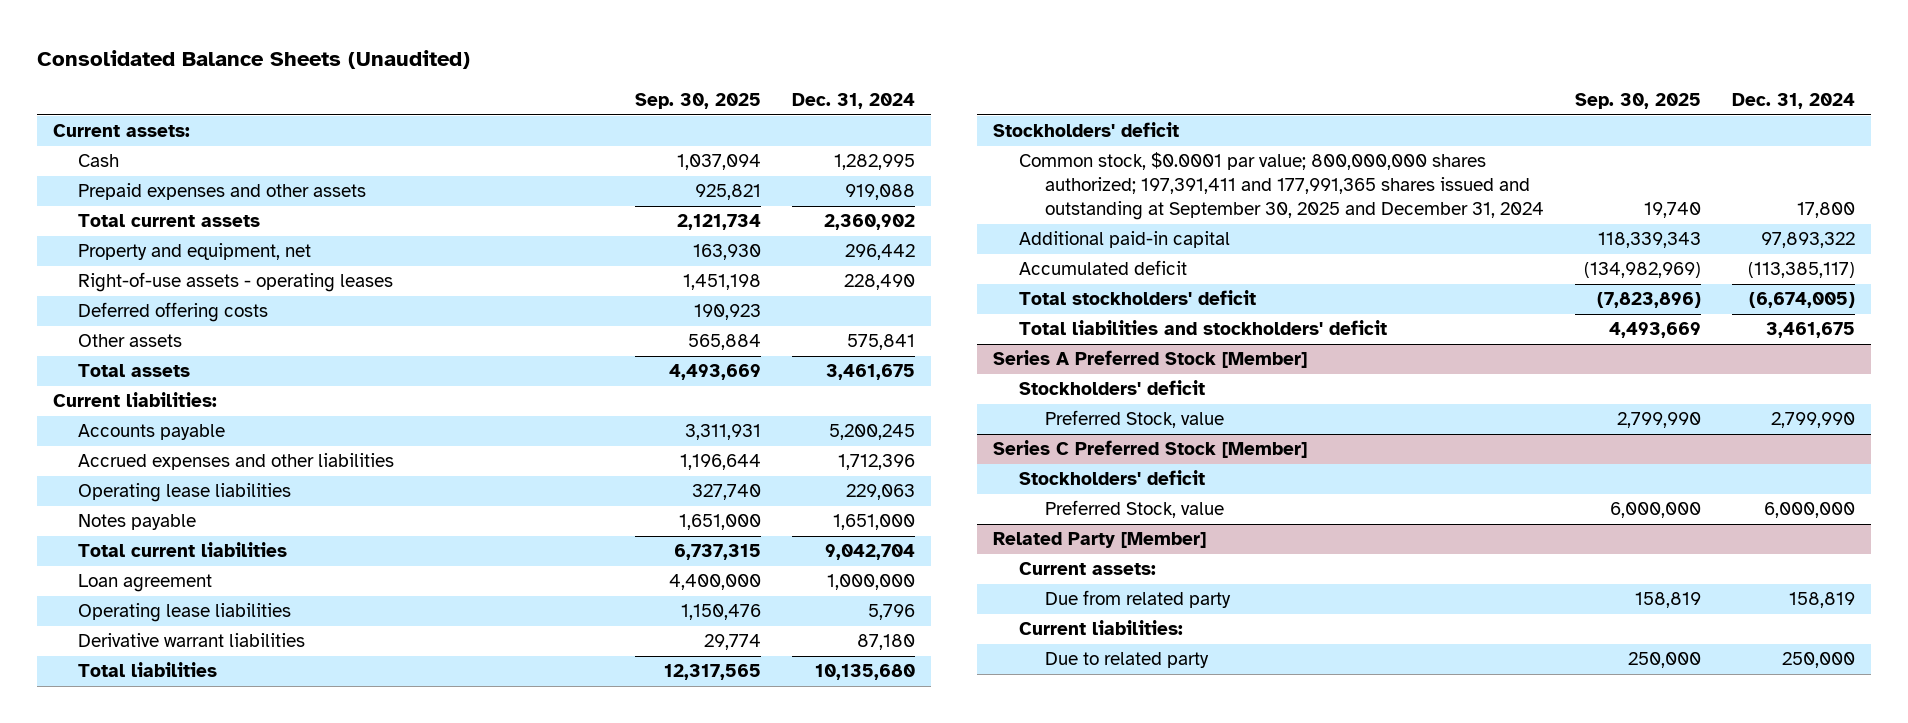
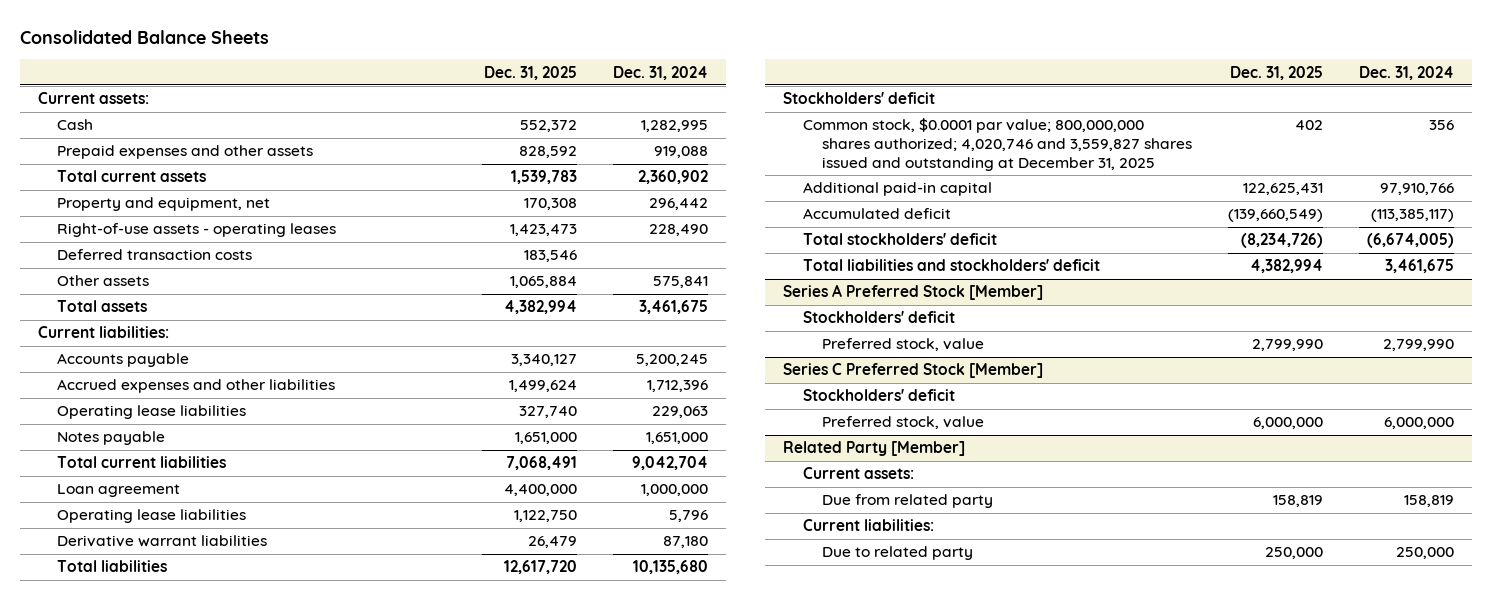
- Consolidated Balance Sheets (Unaudited)
+ Consolidated Balance Sheets
- | Sep. 30, 2025 | Dec. 31, 2024
+ | Dec. 31, 2025 | Dec. 31, 2024
- Deferred offering costs | 190,923 |
+ Deferred transaction costs | 183,546 |
- Common stock, $0.0001 par value; 800,000,000 shares authorized; 197,391,411 and 177,991,365 shares issued and outstanding at September 30, 2025 and December 31, 2024 | 19,740 | 17,800
- Additional paid-in capital | 118,339,343 | 97,893,322
+ Common stock, $0.0001 par value; 800,000,000 shares authorized; 4,020,746 and 3,559,827 shares issued and outstanding at December 31, 2025 | 402 | 356
+ Additional paid-in capital | 122,625,431 | 97,910,766
@ Series A Preferred Stock [Member]
- Preferred Stock, value | 2,799,990 | 2,799,990
+ Preferred stock, value | 2,799,990 | 2,799,990
@ Series C Preferred Stock [Member]
- Preferred Stock, value | 6,000,000 | 6,000,000
+ Preferred stock, value | 6,000,000 | 6,000,000

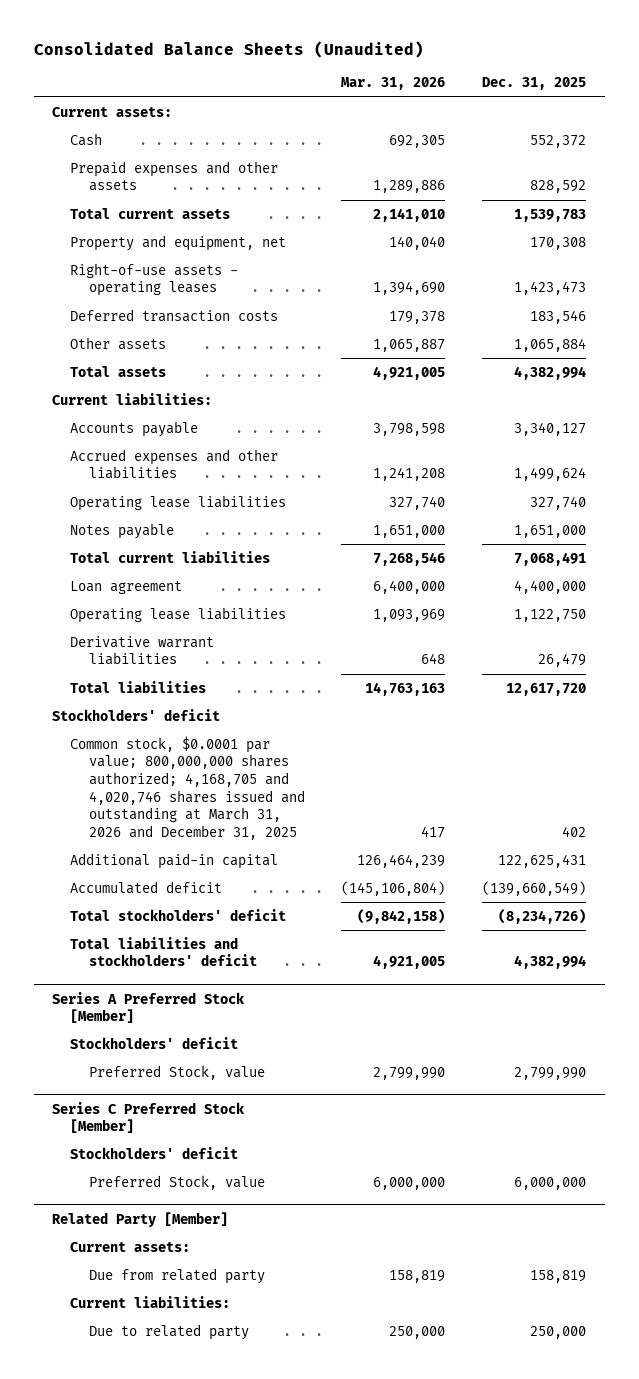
- Consolidated Balance Sheets
+ Consolidated Balance Sheets (Unaudited)
- | Dec. 31, 2025 | Dec. 31, 2024
+ | Mar. 31, 2026 | Dec. 31, 2025
- Common stock, $0.0001 par value; 800,000,000 shares authorized; 4,020,746 and 3,559,827 shares issued and outstanding at December 31, 2025 | 402 | 356
+ Common stock, $0.0001 par value; 800,000,000 shares authorized; 4,168,705 and 4,020,746 shares issued and outstanding at March 31, 2026 and December 31, 2025 | 417 | 402
@ Series A Preferred Stock [Member]
- Preferred stock, value | 2,799,990 | 2,799,990
+ Preferred Stock, value | 2,799,990 | 2,799,990
@ Series C Preferred Stock [Member]
- Preferred stock, value | 6,000,000 | 6,000,000
+ Preferred Stock, value | 6,000,000 | 6,000,000

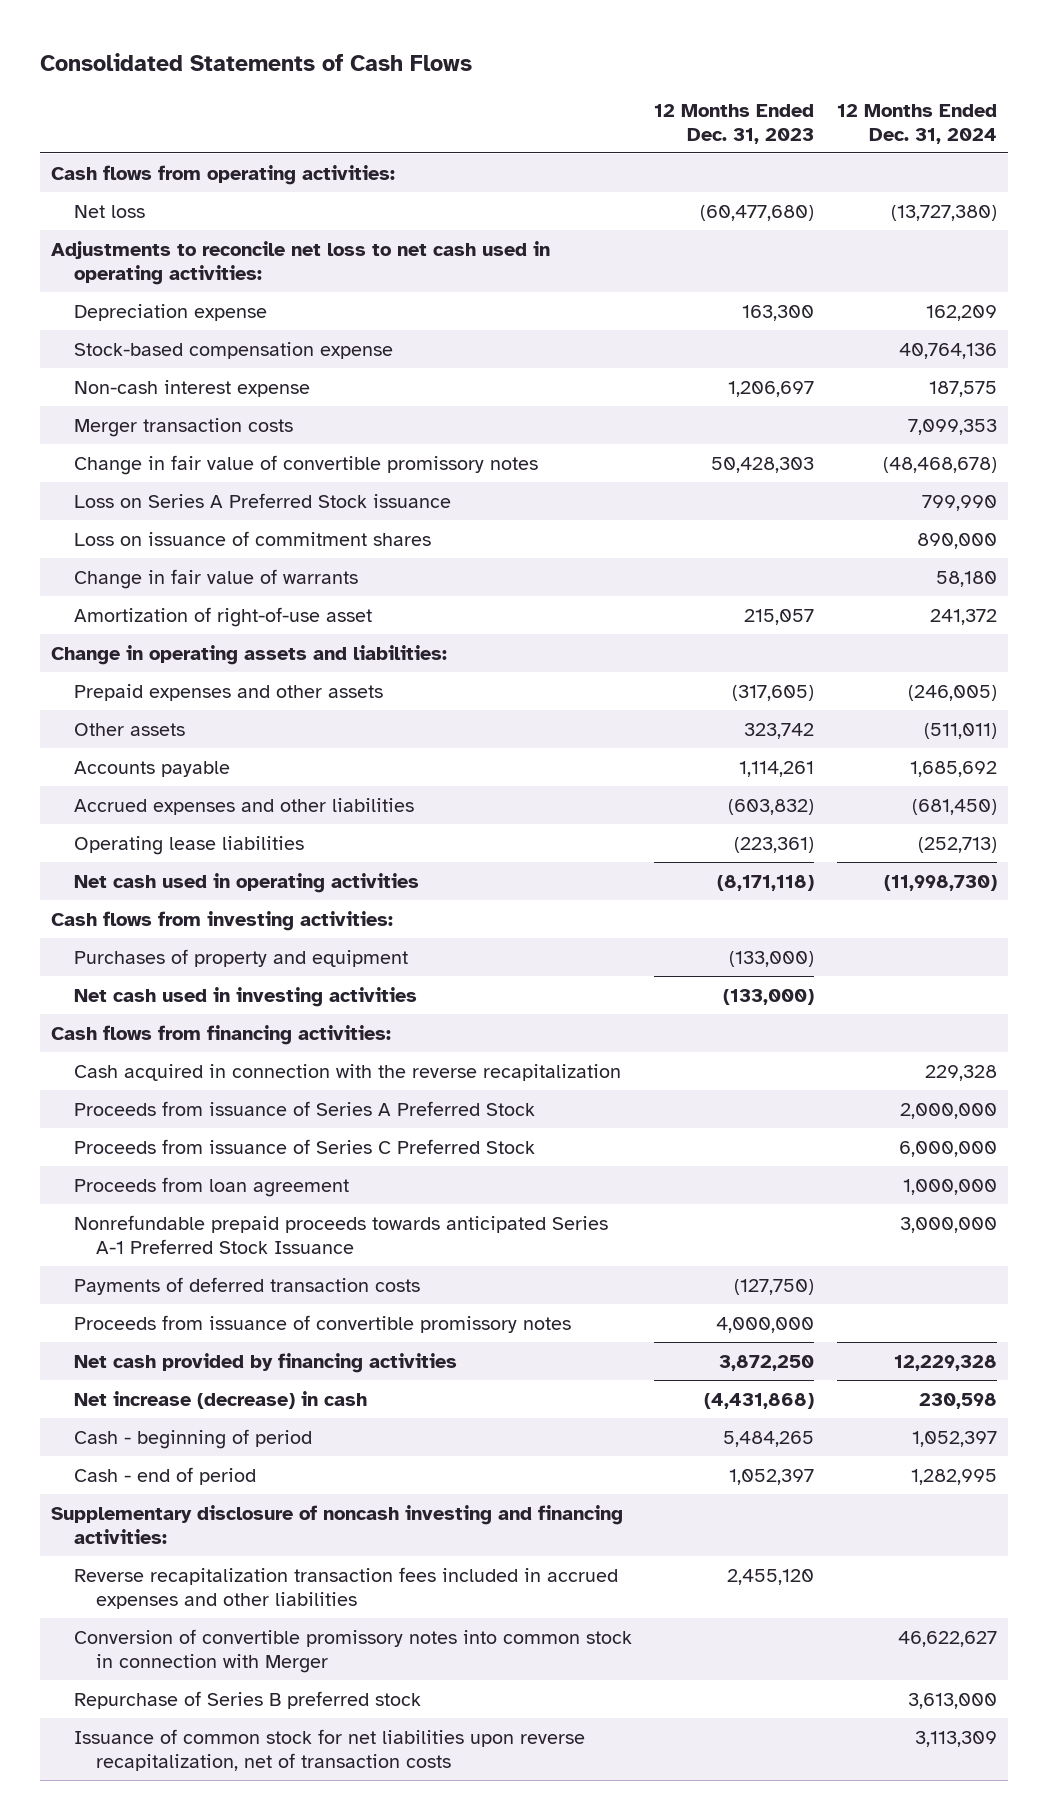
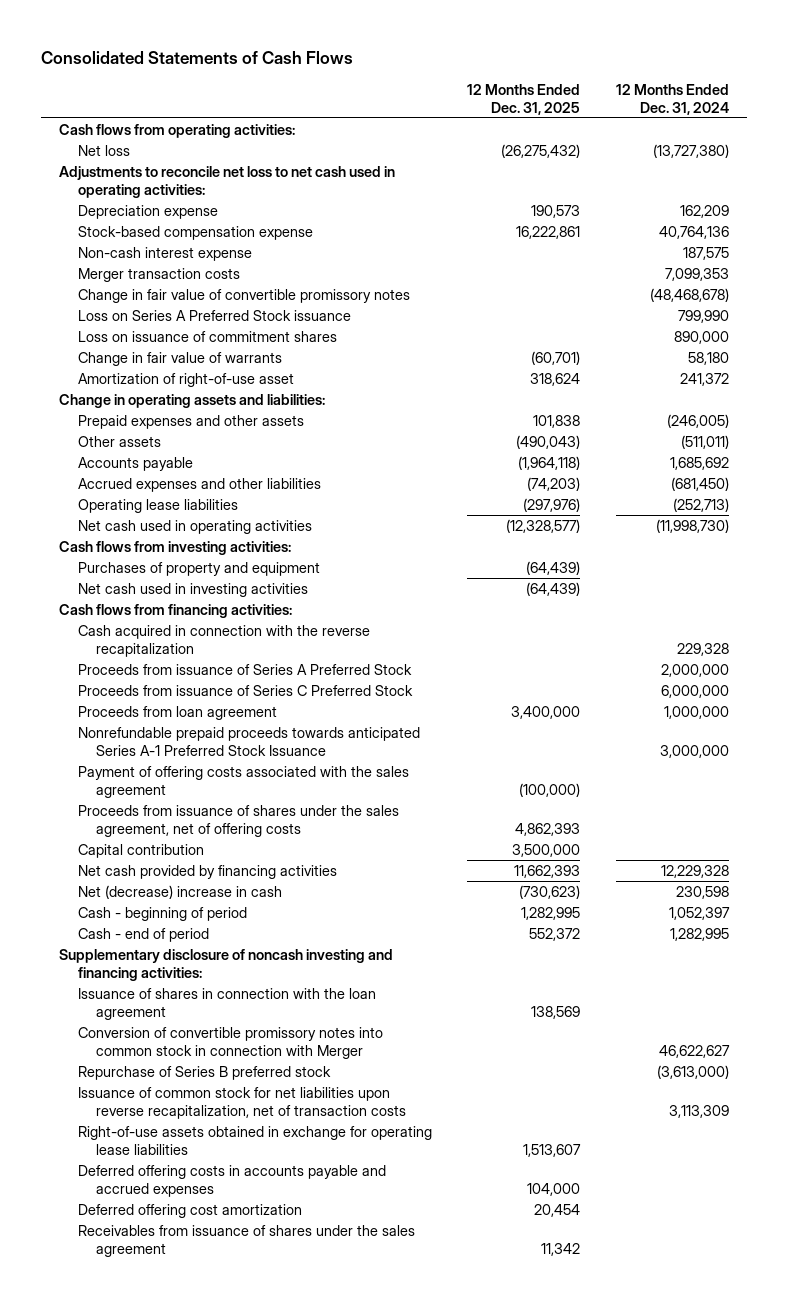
- | 12 Months Ended Dec. 31, 2023 | 12 Months Ended Dec. 31, 2024
+ | 12 Months Ended Dec. 31, 2025 | 12 Months Ended Dec. 31, 2024
- Payments of deferred transaction costs | (127,750) |
- Proceeds from issuance of convertible promissory notes | 4,000,000 |
+ Payment of offering costs associated with the sales agreement | (100,000) |
+ Proceeds from issuance of shares under the sales agreement, net of offering costs | 4,862,393 |
+ Capital contribution | 3,500,000 |
- Net increase (decrease) in cash | (4,431,868) | 230,598
+ Net (decrease) increase in cash | (730,623) | 230,598
- Reverse recapitalization transaction fees included in accrued expenses and other liabilities | 2,455,120 |
+ Issuance of shares in connection with the loan agreement | 138,569 |
- Repurchase of Series B preferred stock | | 3,613,000
+ Repurchase of Series B preferred stock | | (3,613,000)
+ Right-of-use assets obtained in exchange for operating lease liabilities | 1,513,607 |
+ Deferred offering costs in accounts payable and accrued expenses | 104,000 |
+ Deferred offering cost amortization | 20,454 |
+ Receivables from issuance of shares under the sales agreement | 11,342 |

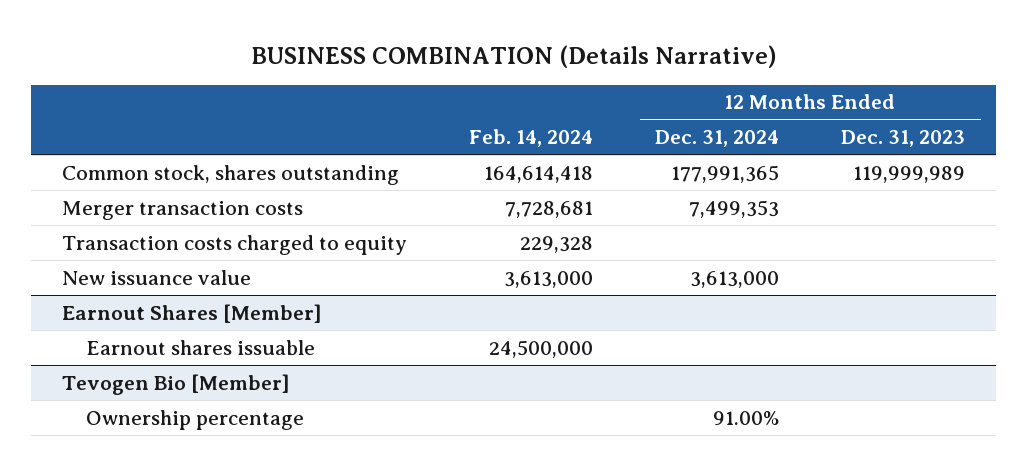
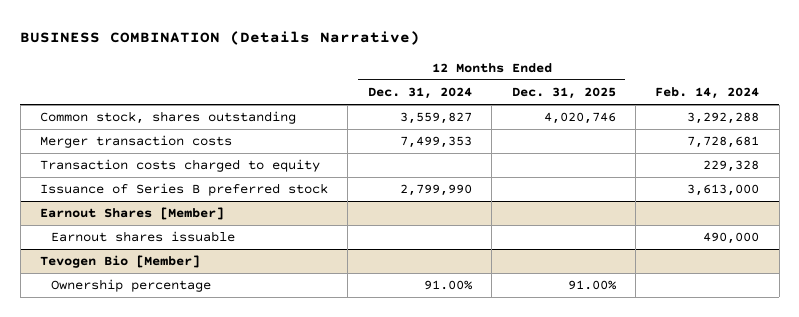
- | Feb. 14, 2024 | 12 Months Ended Dec. 31, 2024 | 12 Months Ended Dec. 31, 2023
+ | 12 Months Ended Dec. 31, 2024 | 12 Months Ended Dec. 31, 2025 | Feb. 14, 2024
- Common stock, shares outstanding | 164,614,418 | 177,991,365 | 119,999,989
+ Common stock, shares outstanding | 3,559,827 | 4,020,746 | 3,292,288
- New issuance value | 3,613,000 | 3,613,000 |
+ Issuance of Series B preferred stock | 2,799,990 | | 3,613,000
@ Earnout Shares [Member]
- Earnout shares issuable | 24,500,000 | |
+ Earnout shares issuable | | | 490,000

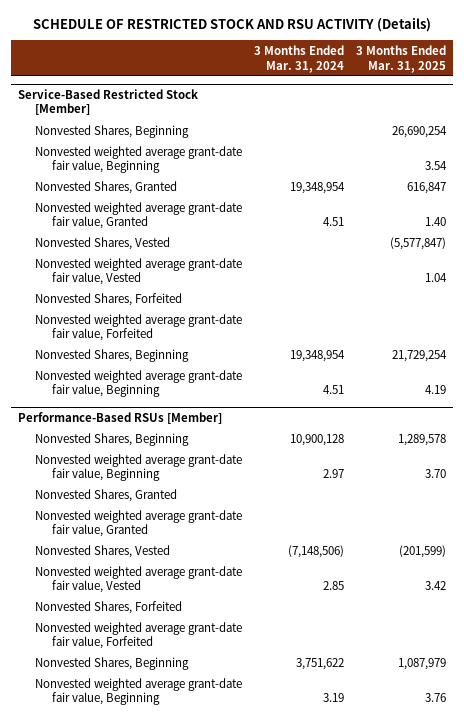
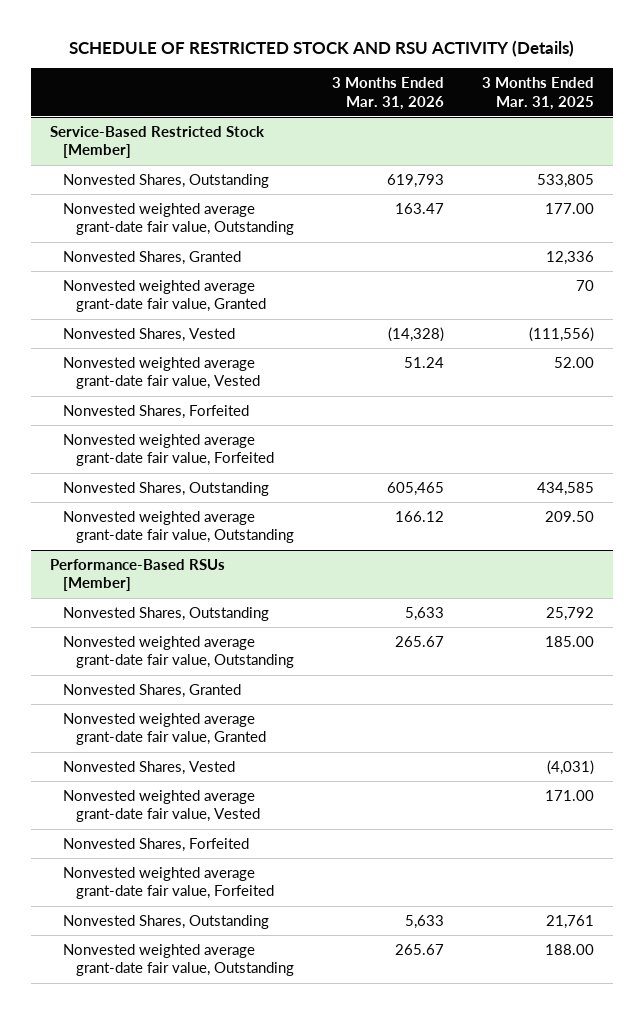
- | 3 Months Ended Mar. 31, 2024 | 3 Months Ended Mar. 31, 2025
+ | 3 Months Ended Mar. 31, 2026 | 3 Months Ended Mar. 31, 2025
@ Service-Based Restricted Stock [Member]
- Nonvested Shares, Beginning | | 26,690,254
- Nonvested weighted average grant-date fair value, Beginning | | 3.54
- Nonvested Shares, Granted | 19,348,954 | 616,847
- Nonvested weighted average grant-date fair value, Granted | 4.51 | 1.40
- Nonvested Shares, Vested | | (5,577,847)
- Nonvested weighted average grant-date fair value, Vested | | 1.04
+ Nonvested Shares, Outstanding | 619,793 | 533,805
+ Nonvested weighted average grant-date fair value, Outstanding | 163.47 | 177.00
+ Nonvested Shares, Granted | | 12,336
+ Nonvested weighted average grant-date fair value, Granted | | 70
+ Nonvested Shares, Vested | (14,328) | (111,556)
+ Nonvested weighted average grant-date fair value, Vested | 51.24 | 52.00
- Nonvested Shares, Beginning | 19,348,954 | 21,729,254
- Nonvested weighted average grant-date fair value, Beginning | 4.51 | 4.19
+ Nonvested Shares, Outstanding | 605,465 | 434,585
+ Nonvested weighted average grant-date fair value, Outstanding | 166.12 | 209.50
@ Performance-Based RSUs [Member]
- Nonvested Shares, Beginning | 10,900,128 | 1,289,578
- Nonvested weighted average grant-date fair value, Beginning | 2.97 | 3.70
+ Nonvested Shares, Outstanding | 5,633 | 25,792
+ Nonvested weighted average grant-date fair value, Outstanding | 265.67 | 185.00
- Nonvested Shares, Vested | (7,148,506) | (201,599)
- Nonvested weighted average grant-date fair value, Vested | 2.85 | 3.42
+ Nonvested Shares, Vested | | (4,031)
+ Nonvested weighted average grant-date fair value, Vested | | 171.00
- Nonvested Shares, Beginning | 3,751,622 | 1,087,979
- Nonvested weighted average grant-date fair value, Beginning | 3.19 | 3.76
+ Nonvested Shares, Outstanding | 5,633 | 21,761
+ Nonvested weighted average grant-date fair value, Outstanding | 265.67 | 188.00

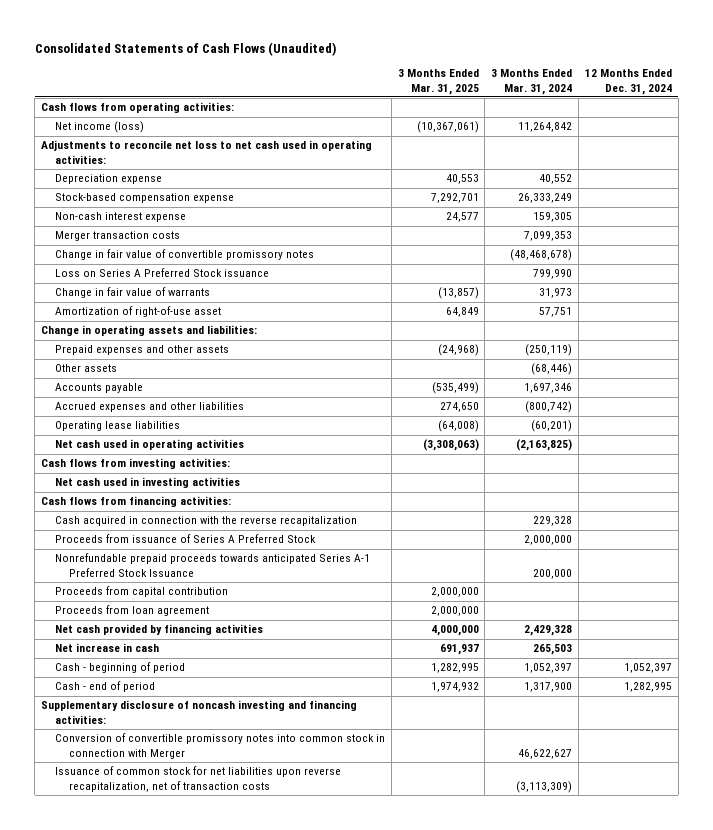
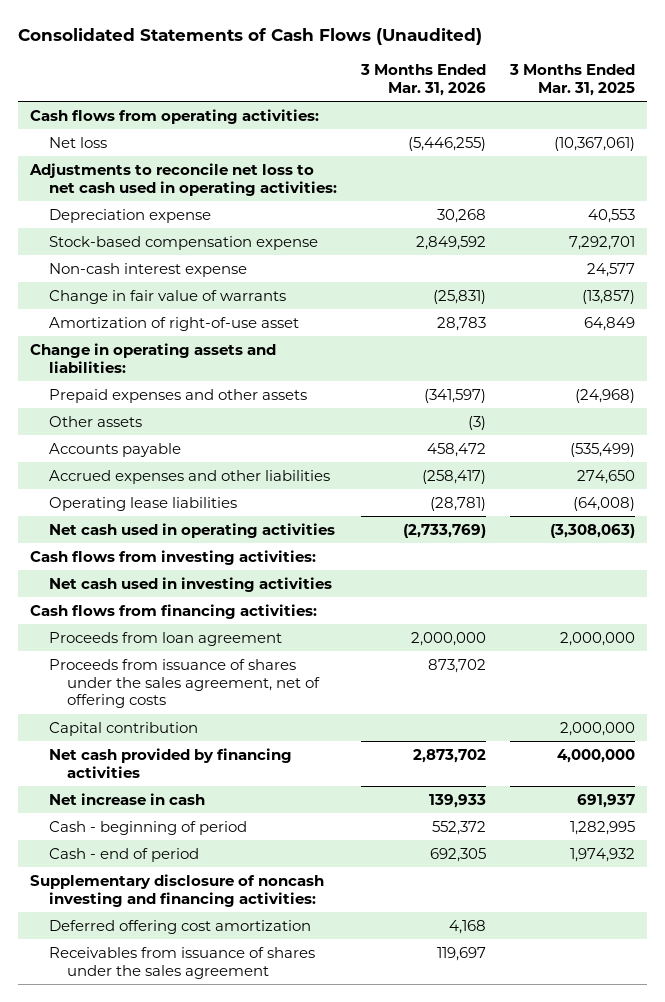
- | 3 Months Ended Mar. 31, 2025 | 3 Months Ended Mar. 31, 2024 | 12 Months Ended Dec. 31, 2024
+ | 3 Months Ended Mar. 31, 2026 | 3 Months Ended Mar. 31, 2025
- Net income (loss) | (10,367,061) | 11,264,842 |
+ Net loss | (5,446,255) | (10,367,061)
- Merger transaction costs | | 7,099,353 |
- Change in fair value of convertible promissory notes | | (48,468,678) |
- Loss on Series A Preferred Stock issuance | | 799,990 |
- Cash acquired in connection with the reverse recapitalization | | 229,328 |
- Proceeds from issuance of Series A Preferred Stock | | 2,000,000 |
- Nonrefundable prepaid proceeds towards anticipated Series A-1 Preferred Stock Issuance | | 200,000 |
- Proceeds from capital contribution | 2,000,000 | |
+ Proceeds from issuance of shares under the sales agreement, net of offering costs | 873,702 |
+ Capital contribution | | 2,000,000
- Conversion of convertible promissory notes into common stock in connection with Merger | | 46,622,627 |
- Issuance of common stock for net liabilities upon reverse recapitalization, net of transaction costs | | (3,113,309) |
+ Deferred offering cost amortization | 4,168 |
+ Receivables from issuance of shares under the sales agreement | 119,697 |

